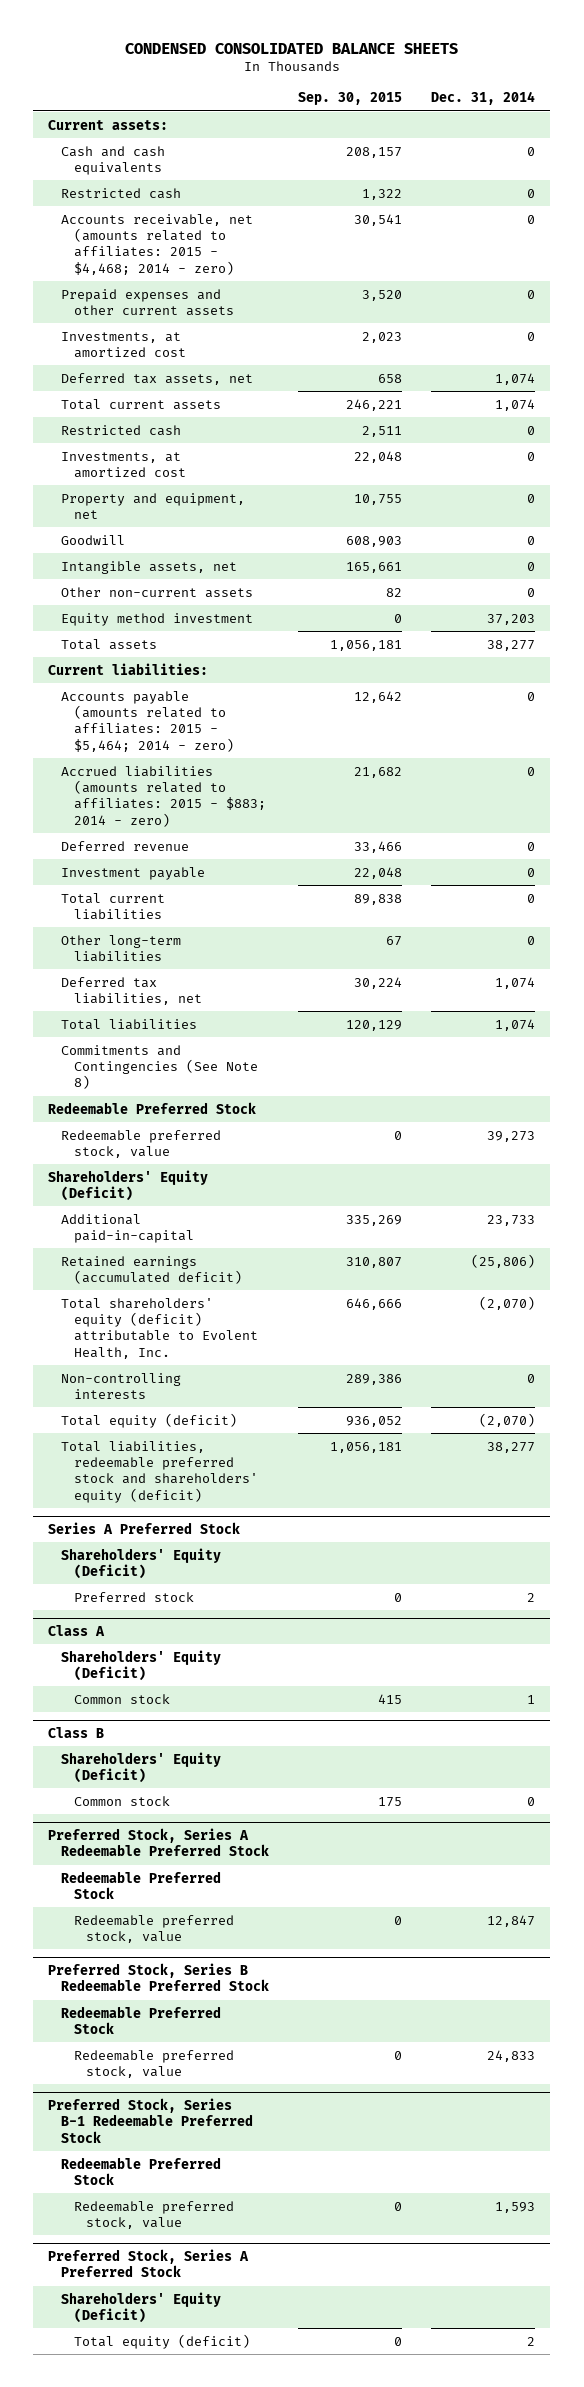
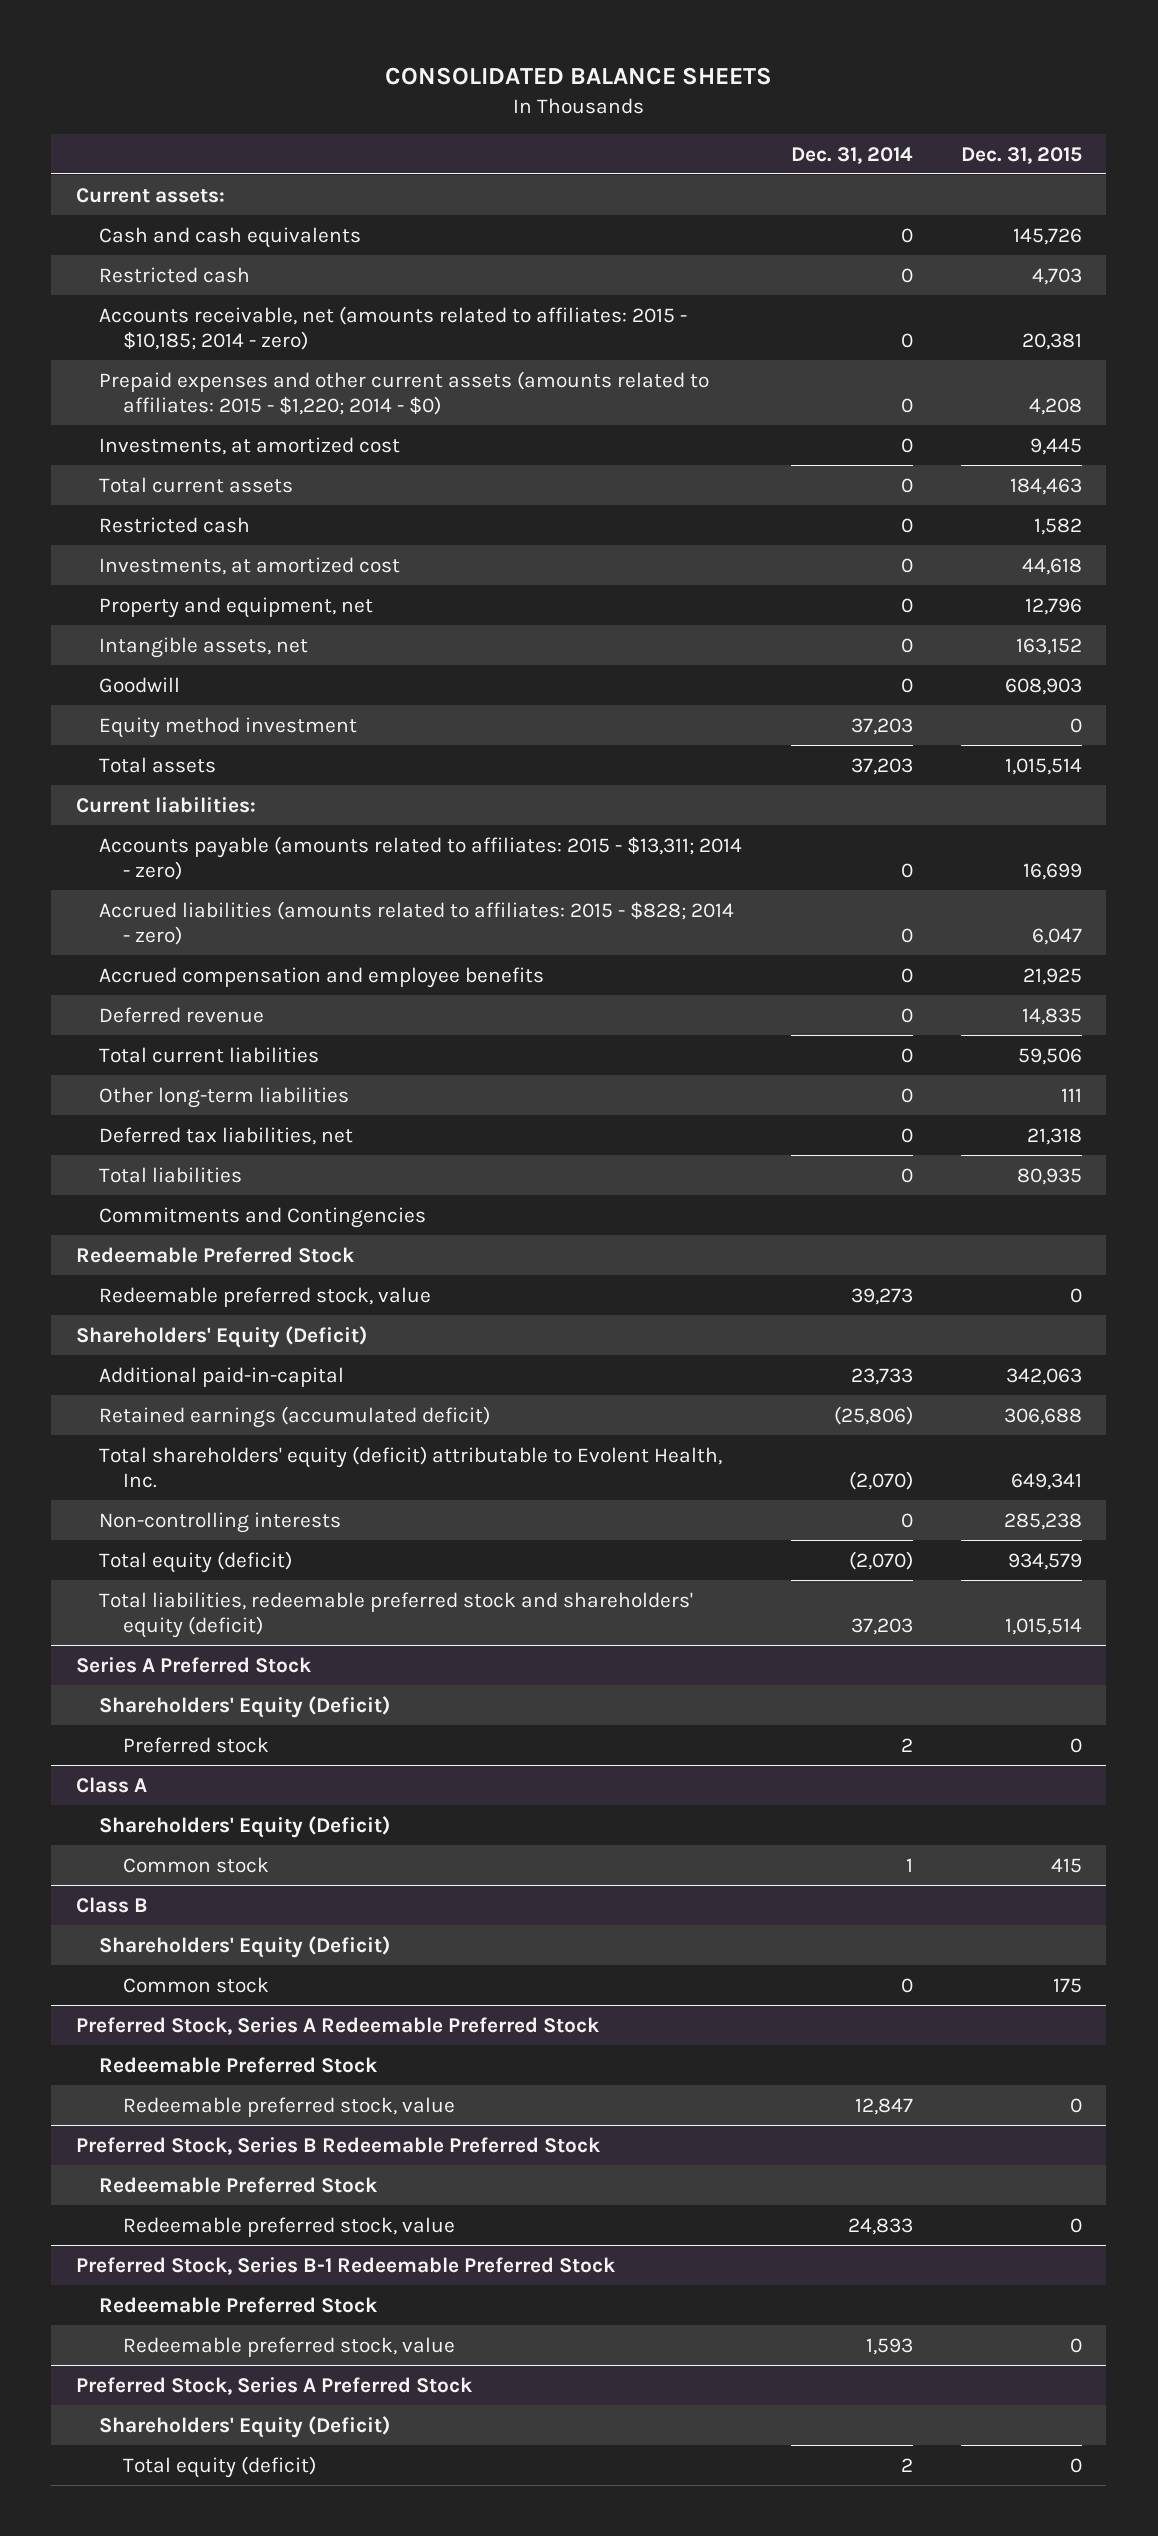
- CONDENSED CONSOLIDATED BALANCE SHEETS
+ CONSOLIDATED BALANCE SHEETS
- | Sep. 30, 2015 | Dec. 31, 2014
+ | Dec. 31, 2014 | Dec. 31, 2015
- Accounts receivable, net (amounts related to affiliates: 2015 - $4,468; 2014 - zero) | 30,541 | 0
- Prepaid expenses and other current assets | 3,520 | 0
+ Accounts receivable, net (amounts related to affiliates: 2015 - $10,185; 2014 - zero) | 0 | 20,381
+ Prepaid expenses and other current assets (amounts related to affiliates: 2015 - $1,220; 2014 - $0) | 0 | 4,208
- Deferred tax assets, net | 658 | 1,074
- Total current assets | 246,221 | 1,074
+ Total current assets | 0 | 184,463
- Other non-current assets | 82 | 0
moved down: Goodwill | 0 | 608,903
- Total assets | 1,056,181 | 38,277
+ Total assets | 37,203 | 1,015,514
- Accounts payable (amounts related to affiliates: 2015 - $5,464; 2014 - zero) | 12,642 | 0
- Accrued liabilities (amounts related to affiliates: 2015 - $883; 2014 - zero) | 21,682 | 0
+ Accounts payable (amounts related to affiliates: 2015 - $13,311; 2014 - zero) | 0 | 16,699
+ Accrued liabilities (amounts related to affiliates: 2015 - $828; 2014 - zero) | 0 | 6,047
+ Accrued compensation and employee benefits | 0 | 21,925
- Investment payable | 22,048 | 0
- Deferred tax liabilities, net | 30,224 | 1,074
- Total liabilities | 120,129 | 1,074
- Commitments and Contingencies (See Note 8)
+ Deferred tax liabilities, net | 0 | 21,318
+ Total liabilities | 0 | 80,935
+ Commitments and Contingencies
- Total liabilities, redeemable preferred stock and shareholders' equity (deficit) | 1,056,181 | 38,277
+ Total liabilities, redeemable preferred stock and shareholders' equity (deficit) | 37,203 | 1,015,514

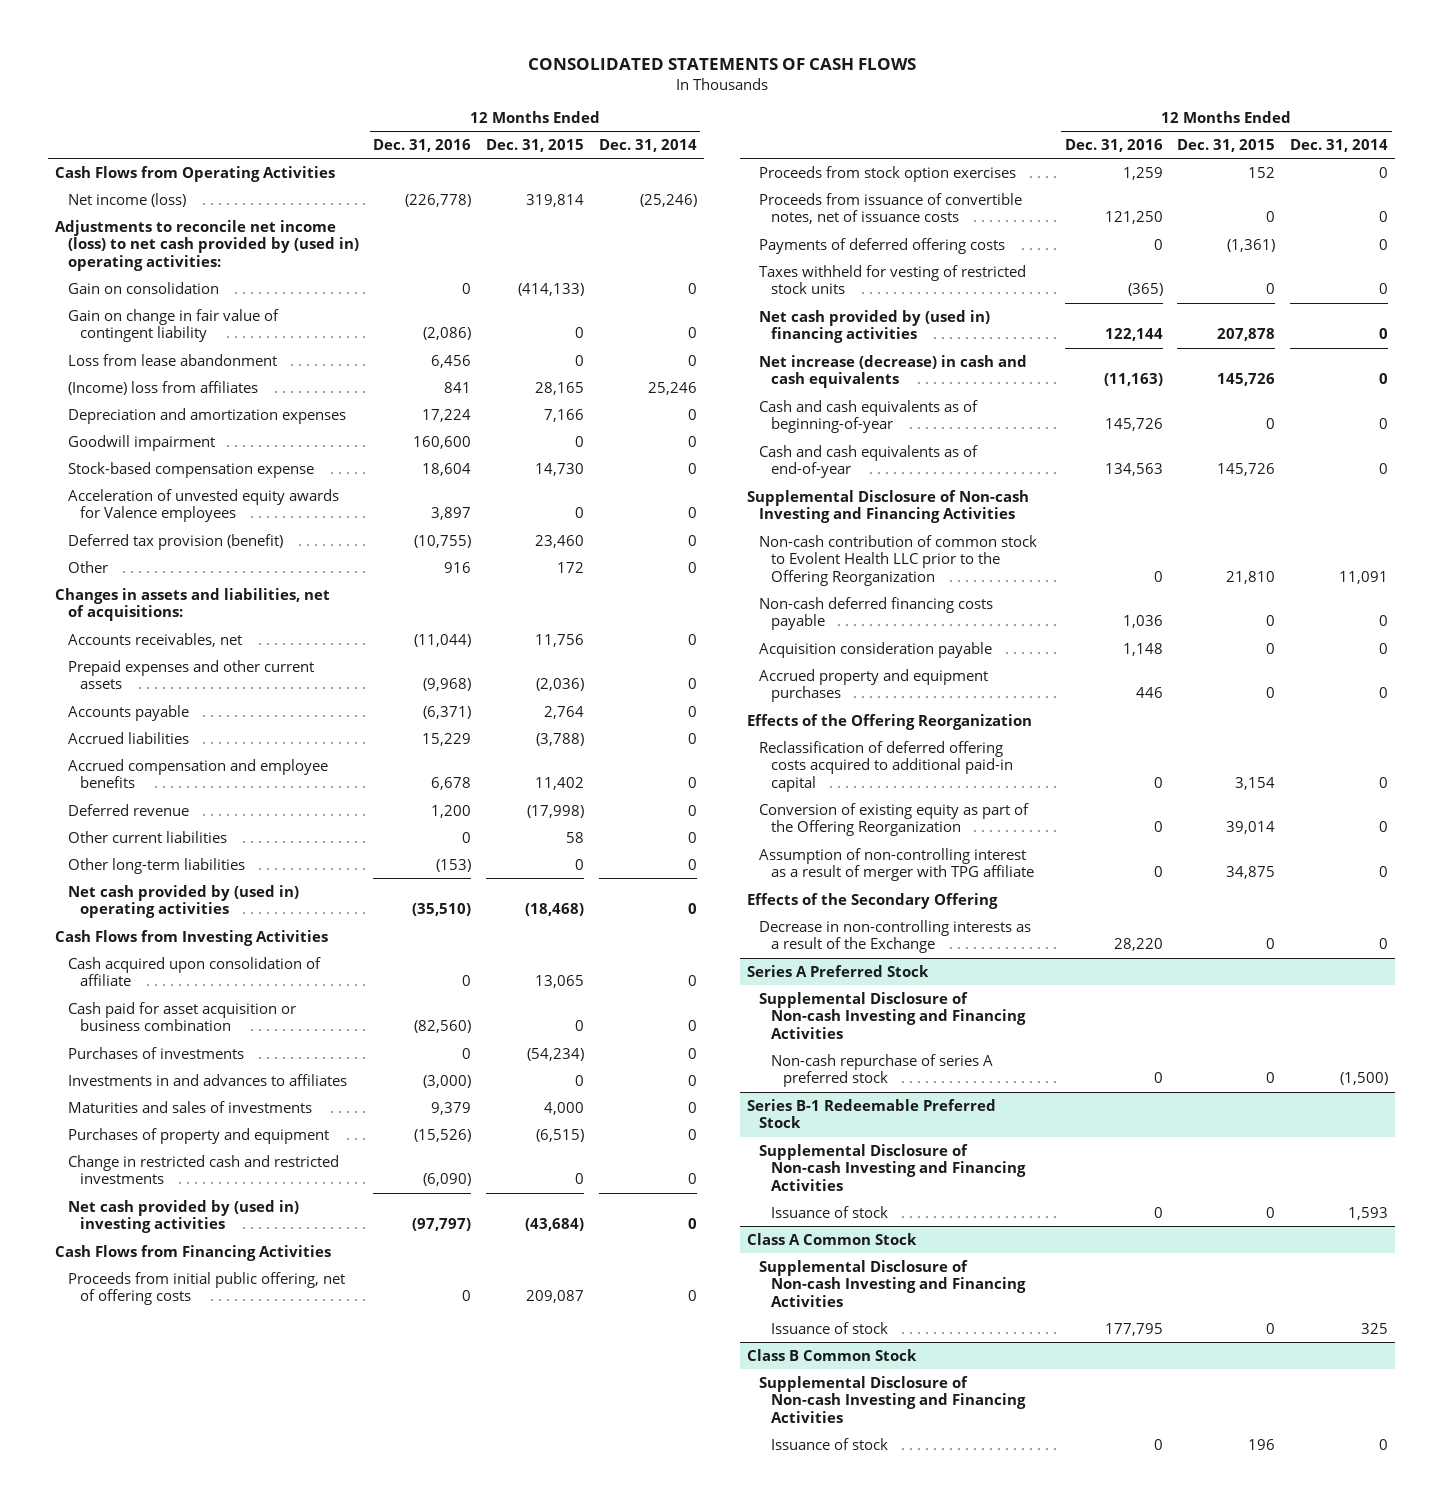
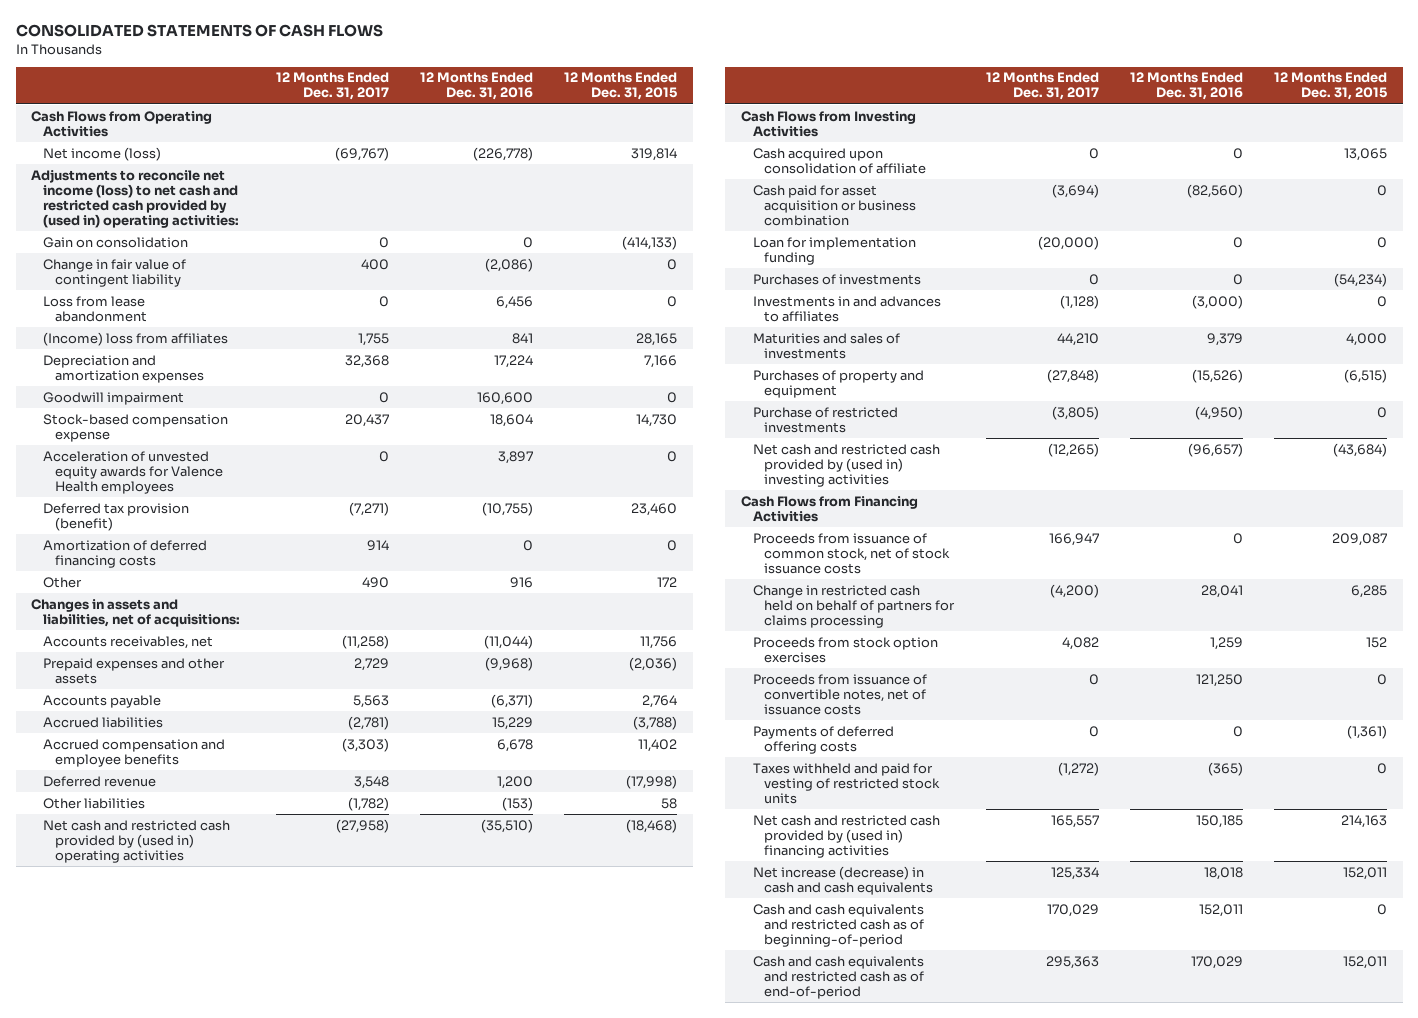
- | 12 Months Ended Dec. 31, 2016 | 12 Months Ended Dec. 31, 2015 | 12 Months Ended Dec. 31, 2014
+ | 12 Months Ended Dec. 31, 2017 | 12 Months Ended Dec. 31, 2016 | 12 Months Ended Dec. 31, 2015
- Adjustments to reconcile net income (loss) to net cash provided by (used in) operating activities:
+ Adjustments to reconcile net income (loss) to net cash and restricted cash provided by (used in) operating activities:
- Gain on change in fair value of contingent liability | (2,086) | 0 | 0
+ Change in fair value of contingent liability | 400 | (2,086) | 0
- Acceleration of unvested equity awards for Valence employees | 3,897 | 0 | 0
+ Acceleration of unvested equity awards for Valence Health employees | 0 | 3,897 | 0
+ Amortization of deferred financing costs | 914 | 0 | 0
- Prepaid expenses and other current assets | (9,968) | (2,036) | 0
+ Prepaid expenses and other assets | 2,729 | (9,968) | (2,036)
- Other current liabilities | 0 | 58 | 0
- Other long-term liabilities | (153) | 0 | 0
- Net cash provided by (used in) operating activities | (35,510) | (18,468) | 0
+ Other liabilities | (1,782) | (153) | 58
+ Net cash and restricted cash provided by (used in) operating activities | (27,958) | (35,510) | (18,468)
+ Loan for implementation funding | (20,000) | 0 | 0
- Change in restricted cash and restricted investments | (6,090) | 0 | 0
- Net cash provided by (used in) investing activities | (97,797) | (43,684) | 0
+ Purchase of restricted investments | (3,805) | (4,950) | 0
+ Net cash and restricted cash provided by (used in) investing activities | (12,265) | (96,657) | (43,684)
- Proceeds from initial public offering, net of offering costs | 0 | 209,087 | 0
+ Proceeds from issuance of common stock, net of stock issuance costs | 166,947 | 0 | 209,087
+ Change in restricted cash held on behalf of partners for claims processing | (4,200) | 28,041 | 6,285
- Taxes withheld for vesting of restricted stock units | (365) | 0 | 0
- Net cash provided by (used in) financing activities | 122,144 | 207,878 | 0
- Net increase (decrease) in cash and cash equivalents | (11,163) | 145,726 | 0
- Cash and cash equivalents as of beginning-of-year | 145,726 | 0 | 0
- Cash and cash equivalents as of end-of-year | 134,563 | 145,726 | 0
- Supplemental Disclosure of Non-cash Investing and Financing Activities
- Non-cash contribution of common stock to Evolent Health LLC prior to the Offering Reorganization | 0 | 21,810 | 11,091
- Non-cash deferred financing costs payable | 1,036 | 0 | 0
- Acquisition consideration payable | 1,148 | 0 | 0
- Accrued property and equipment purchases | 446 | 0 | 0
- Effects of the Offering Reorganization
- Reclassification of deferred offering costs acquired to additional paid-in capital | 0 | 3,154 | 0
- Conversion of existing equity as part of the Offering Reorganization | 0 | 39,014 | 0
- Assumption of non-controlling interest as a result of merger with TPG affiliate | 0 | 34,875 | 0
- Effects of the Secondary Offering
- Decrease in non-controlling interests as a result of the Exchange | 28,220 | 0 | 0
- Series A Preferred Stock
- Supplemental Disclosure of Non-cash Investing and Financing Activities
- Non-cash repurchase of series A preferred stock | 0 | 0 | (1,500)
- Series B-1 Redeemable Preferred Stock
- Supplemental Disclosure of Non-cash Investing and Financing Activities
- Issuance of stock | 0 | 0 | 1,593
- Class A Common Stock
- Supplemental Disclosure of Non-cash Investing and Financing Activities
- Issuance of stock | 177,795 | 0 | 325
- Class B Common Stock
- Supplemental Disclosure of Non-cash Investing and Financing Activities
- Issuance of stock | 0 | 196 | 0
+ Taxes withheld and paid for vesting of restricted stock units | (1,272) | (365) | 0
+ Net cash and restricted cash provided by (used in) financing activities | 165,557 | 150,185 | 214,163
+ Net increase (decrease) in cash and cash equivalents | 125,334 | 18,018 | 152,011
+ Cash and cash equivalents and restricted cash as of beginning-of-period | 170,029 | 152,011 | 0
+ Cash and cash equivalents and restricted cash as of end-of-period | 295,363 | 170,029 | 152,011

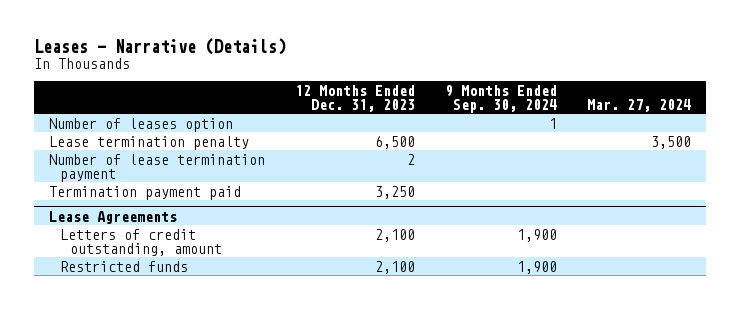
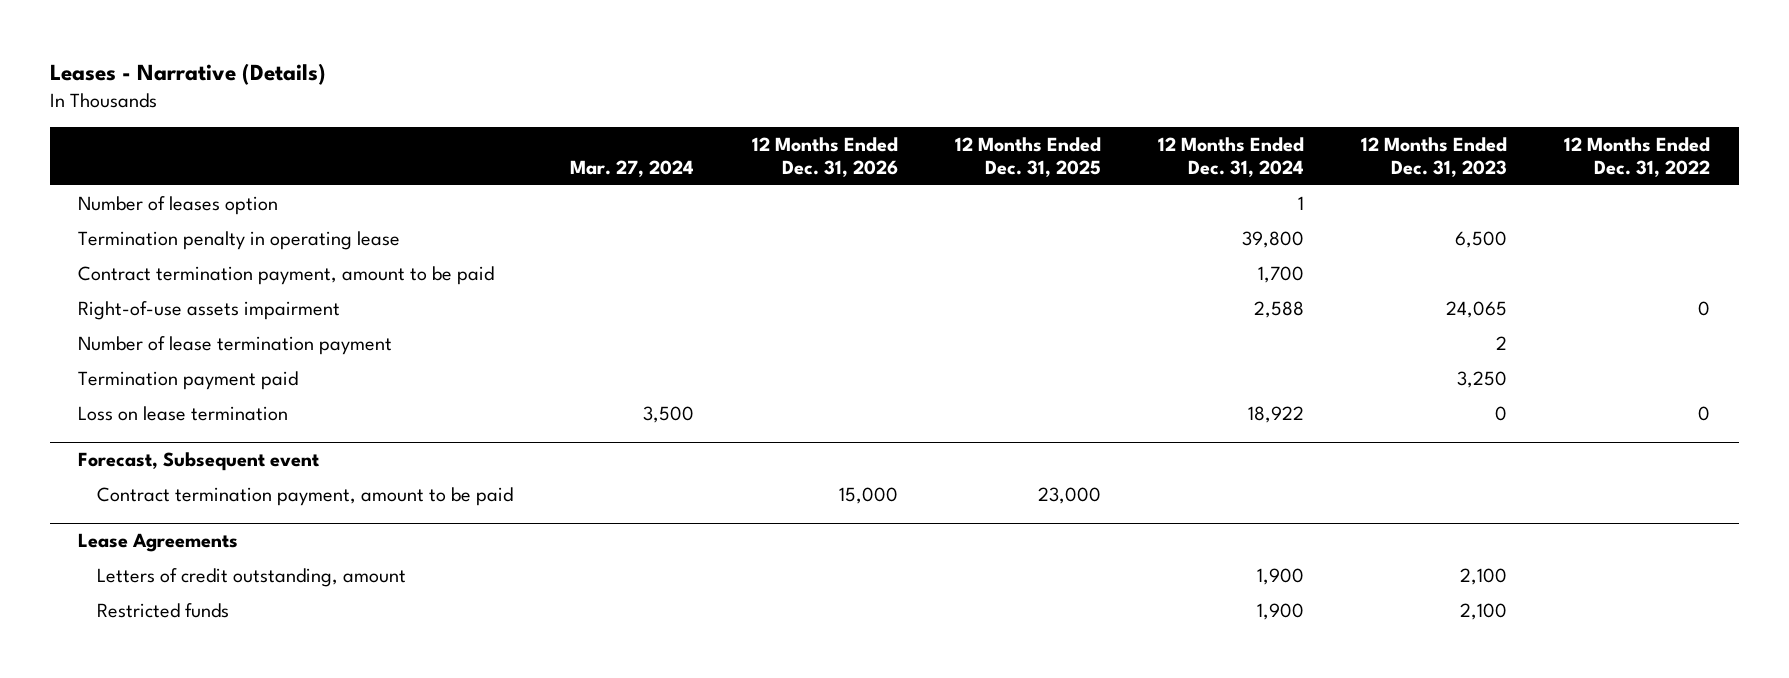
- | 12 Months Ended Dec. 31, 2023 | 9 Months Ended Sep. 30, 2024 | Mar. 27, 2024
+ | Mar. 27, 2024 | 12 Months Ended Dec. 31, 2026 | 12 Months Ended Dec. 31, 2025 | 12 Months Ended Dec. 31, 2024 | 12 Months Ended Dec. 31, 2023 | 12 Months Ended Dec. 31, 2022
- Lease termination penalty | 6,500 | | 3,500
+ Termination penalty in operating lease | | | | 39,800 | 6,500 |
+ Contract termination payment, amount to be paid | | | | 1,700 | |
+ Right-of-use assets impairment | | | | 2,588 | 24,065 | 0
+ Loss on lease termination | 3,500 | | | 18,922 | 0 | 0
+ Forecast, Subsequent event
+ Contract termination payment, amount to be paid | | 15,000 | 23,000 | | |

